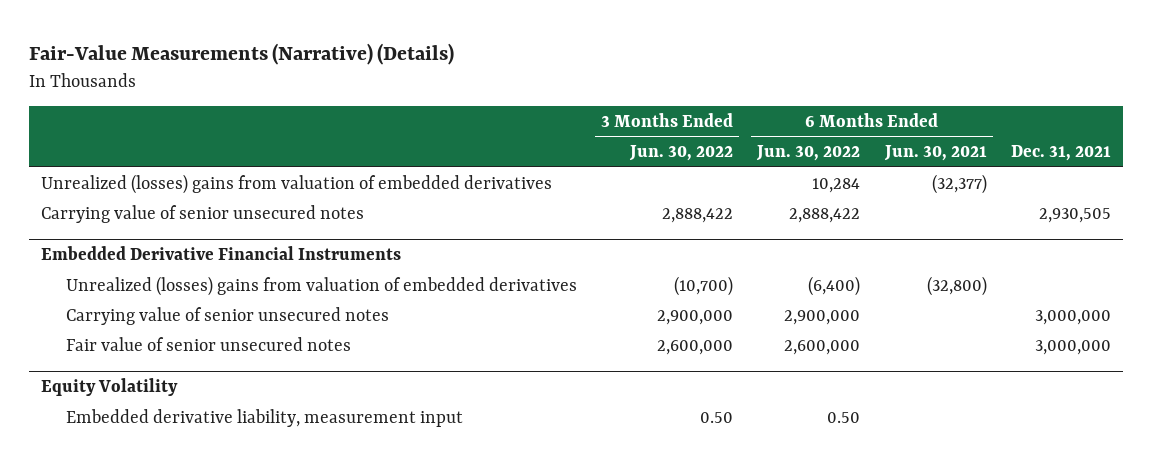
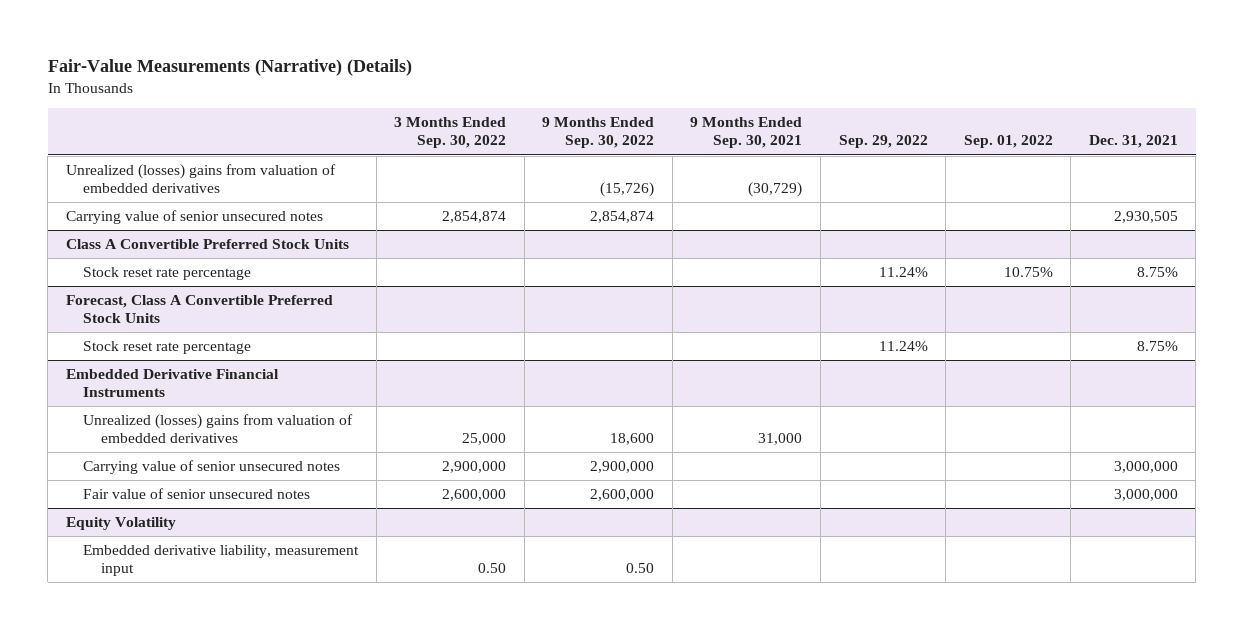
- | 3 Months Ended Jun. 30, 2022 | 6 Months Ended Jun. 30, 2022 | 6 Months Ended Jun. 30, 2021 | Dec. 31, 2021
+ | 3 Months Ended Sep. 30, 2022 | 9 Months Ended Sep. 30, 2022 | 9 Months Ended Sep. 30, 2021 | Sep. 29, 2022 | Sep. 01, 2022 | Dec. 31, 2021
+ Class A Convertible Preferred Stock Units
+ Stock reset rate percentage | | | | 11.24% | 10.75% | 8.75%
+ Forecast, Class A Convertible Preferred Stock Units
+ Stock reset rate percentage | | | | 11.24% | | 8.75%

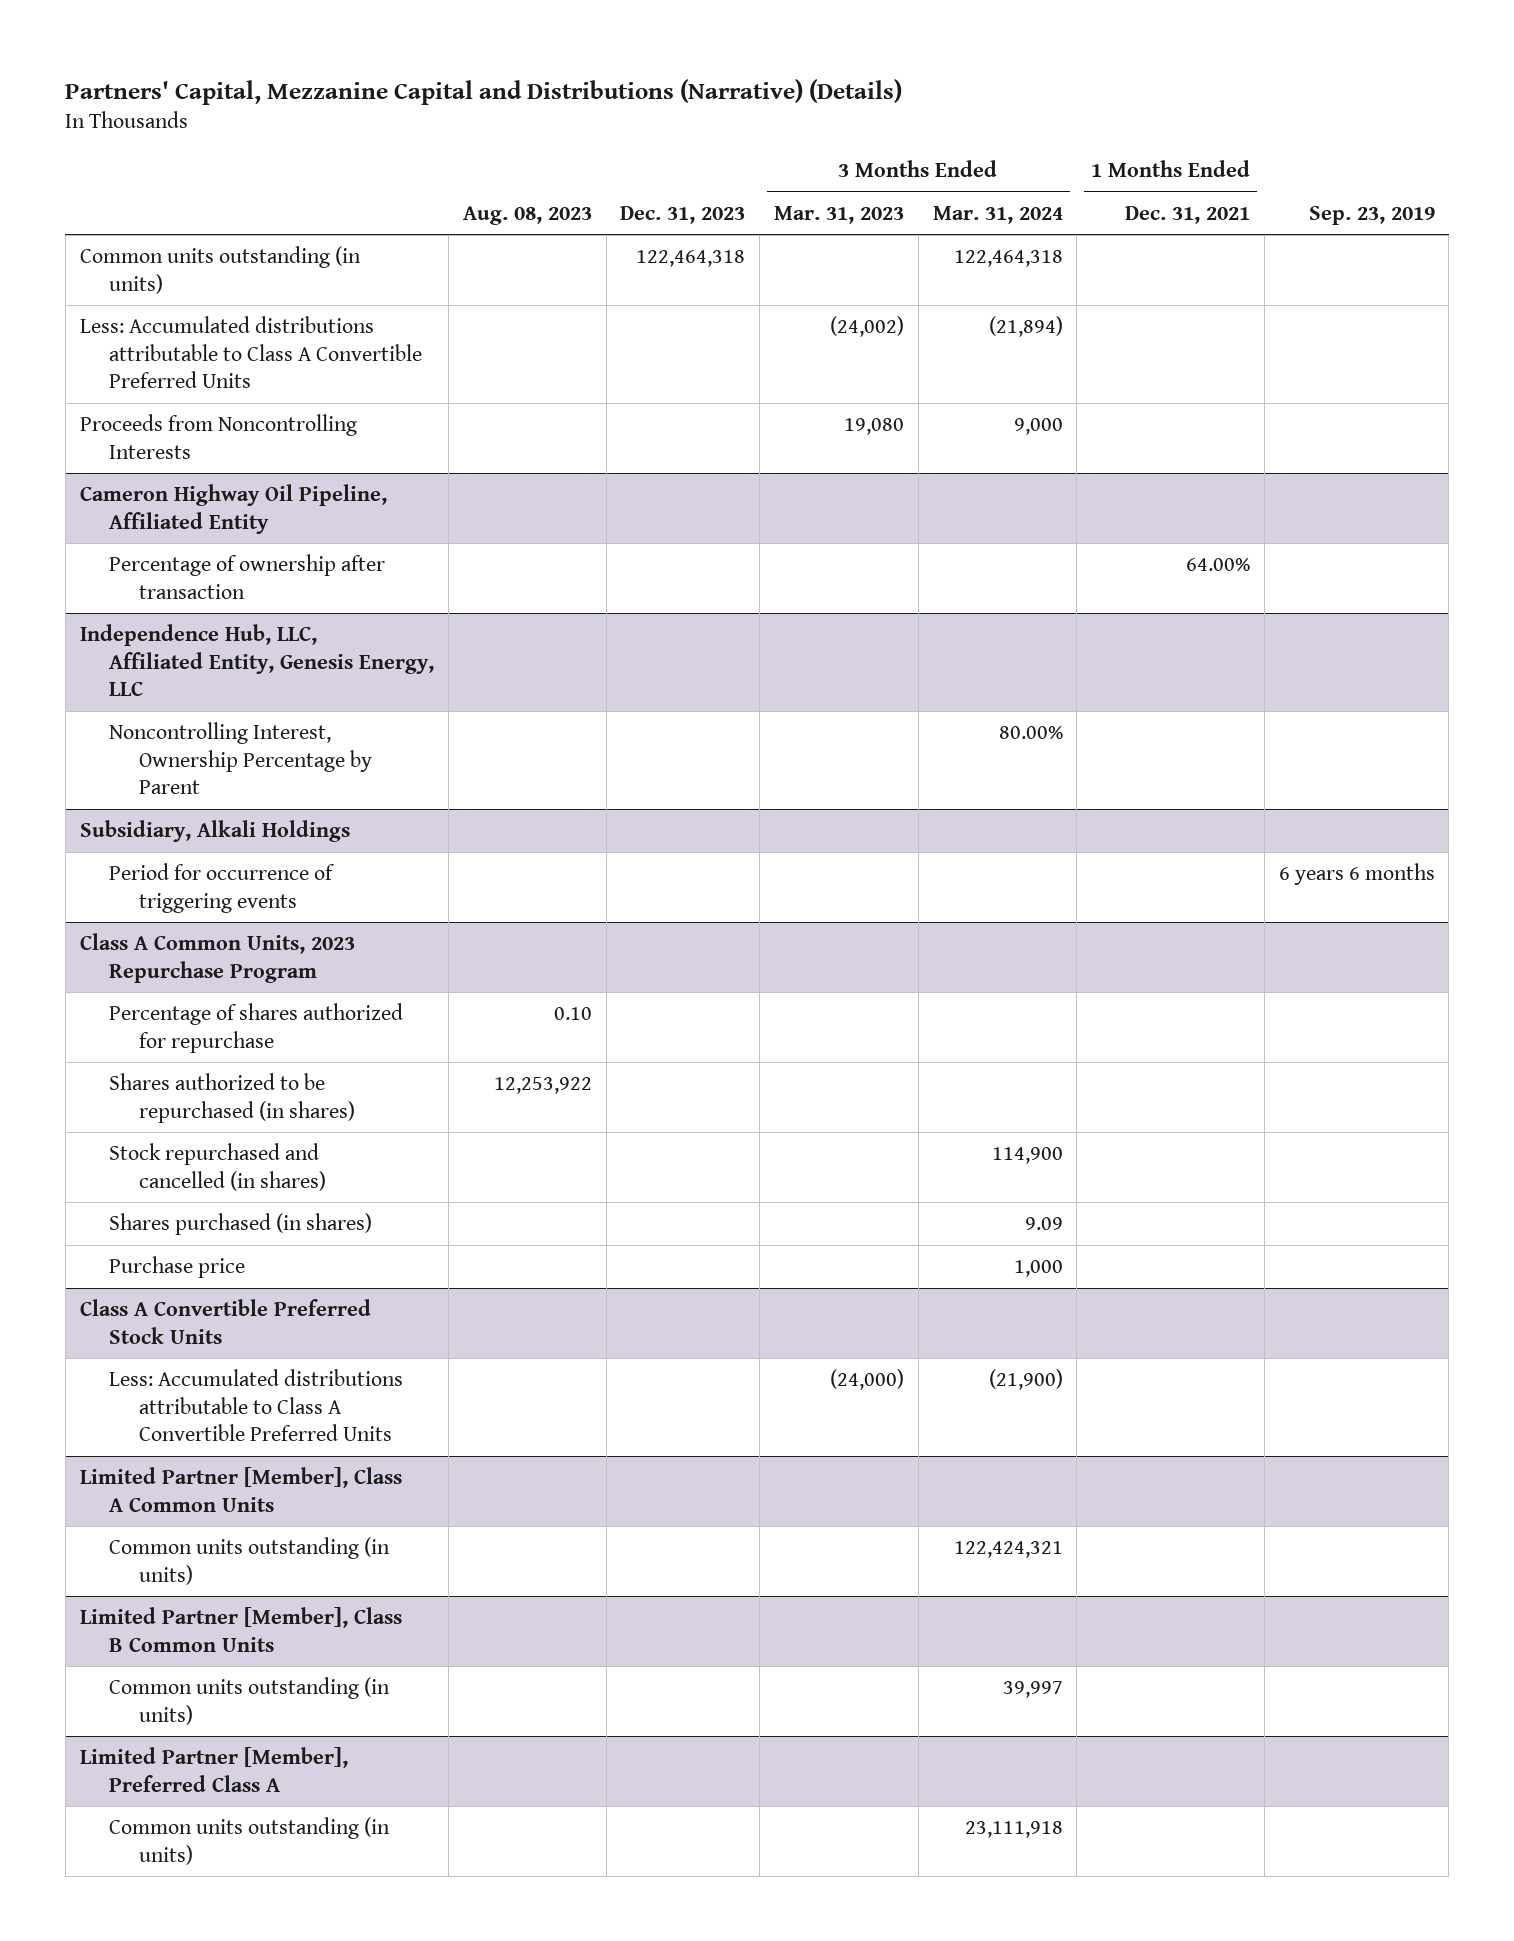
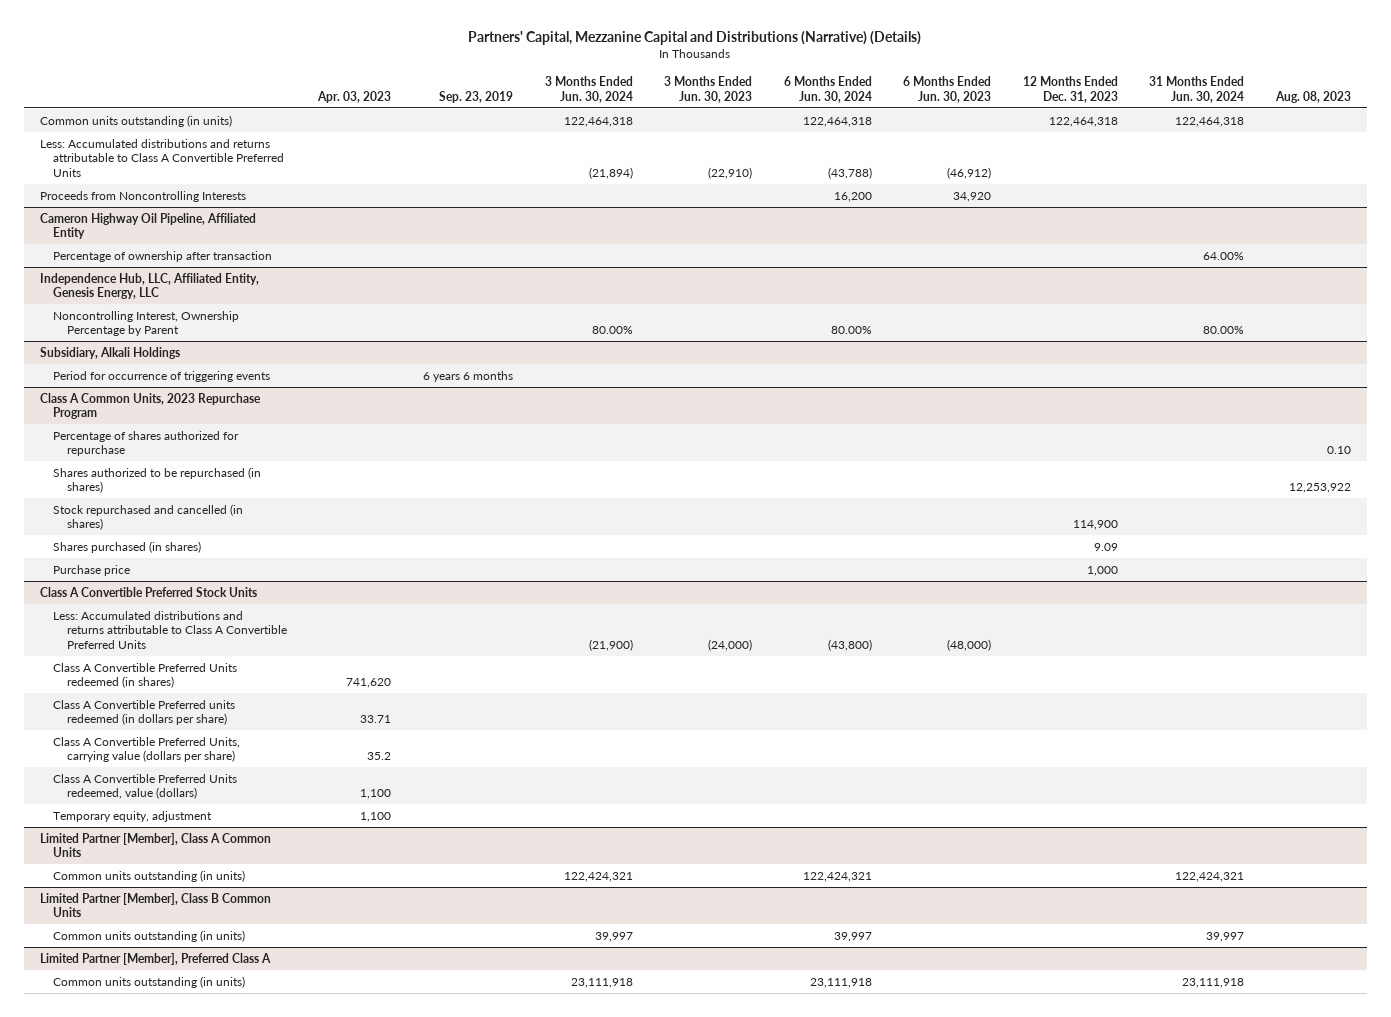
- | Aug. 08, 2023 | Dec. 31, 2023 | 3 Months Ended Mar. 31, 2023 | 3 Months Ended Mar. 31, 2024 | 1 Months Ended Dec. 31, 2021 | Sep. 23, 2019
+ | Apr. 03, 2023 | Sep. 23, 2019 | 3 Months Ended Jun. 30, 2024 | 3 Months Ended Jun. 30, 2023 | 6 Months Ended Jun. 30, 2024 | 6 Months Ended Jun. 30, 2023 | 12 Months Ended Dec. 31, 2023 | 31 Months Ended Jun. 30, 2024 | Aug. 08, 2023
- Less: Accumulated distributions attributable to Class A Convertible Preferred Units | | | (24,002) | (21,894) | |
+ Less: Accumulated distributions and returns attributable to Class A Convertible Preferred Units | | | (21,894) | (22,910) | (43,788) | (46,912) | | |
@ Class A Convertible Preferred Stock Units
- Less: Accumulated distributions attributable to Class A Convertible Preferred Units | | | (24,000) | (21,900) | |
+ Less: Accumulated distributions and returns attributable to Class A Convertible Preferred Units | | | (21,900) | (24,000) | (43,800) | (48,000) | | |
+ Class A Convertible Preferred Units redeemed (in shares) | 741,620 | | | | | | | |
+ Class A Convertible Preferred units redeemed (in dollars per share) | 33.71 | | | | | | | |
+ Class A Convertible Preferred Units, carrying value (dollars per share) | 35.2 | | | | | | | |
+ Class A Convertible Preferred Units redeemed, value (dollars) | 1,100 | | | | | | | |
+ Temporary equity, adjustment | 1,100 | | | | | | | |

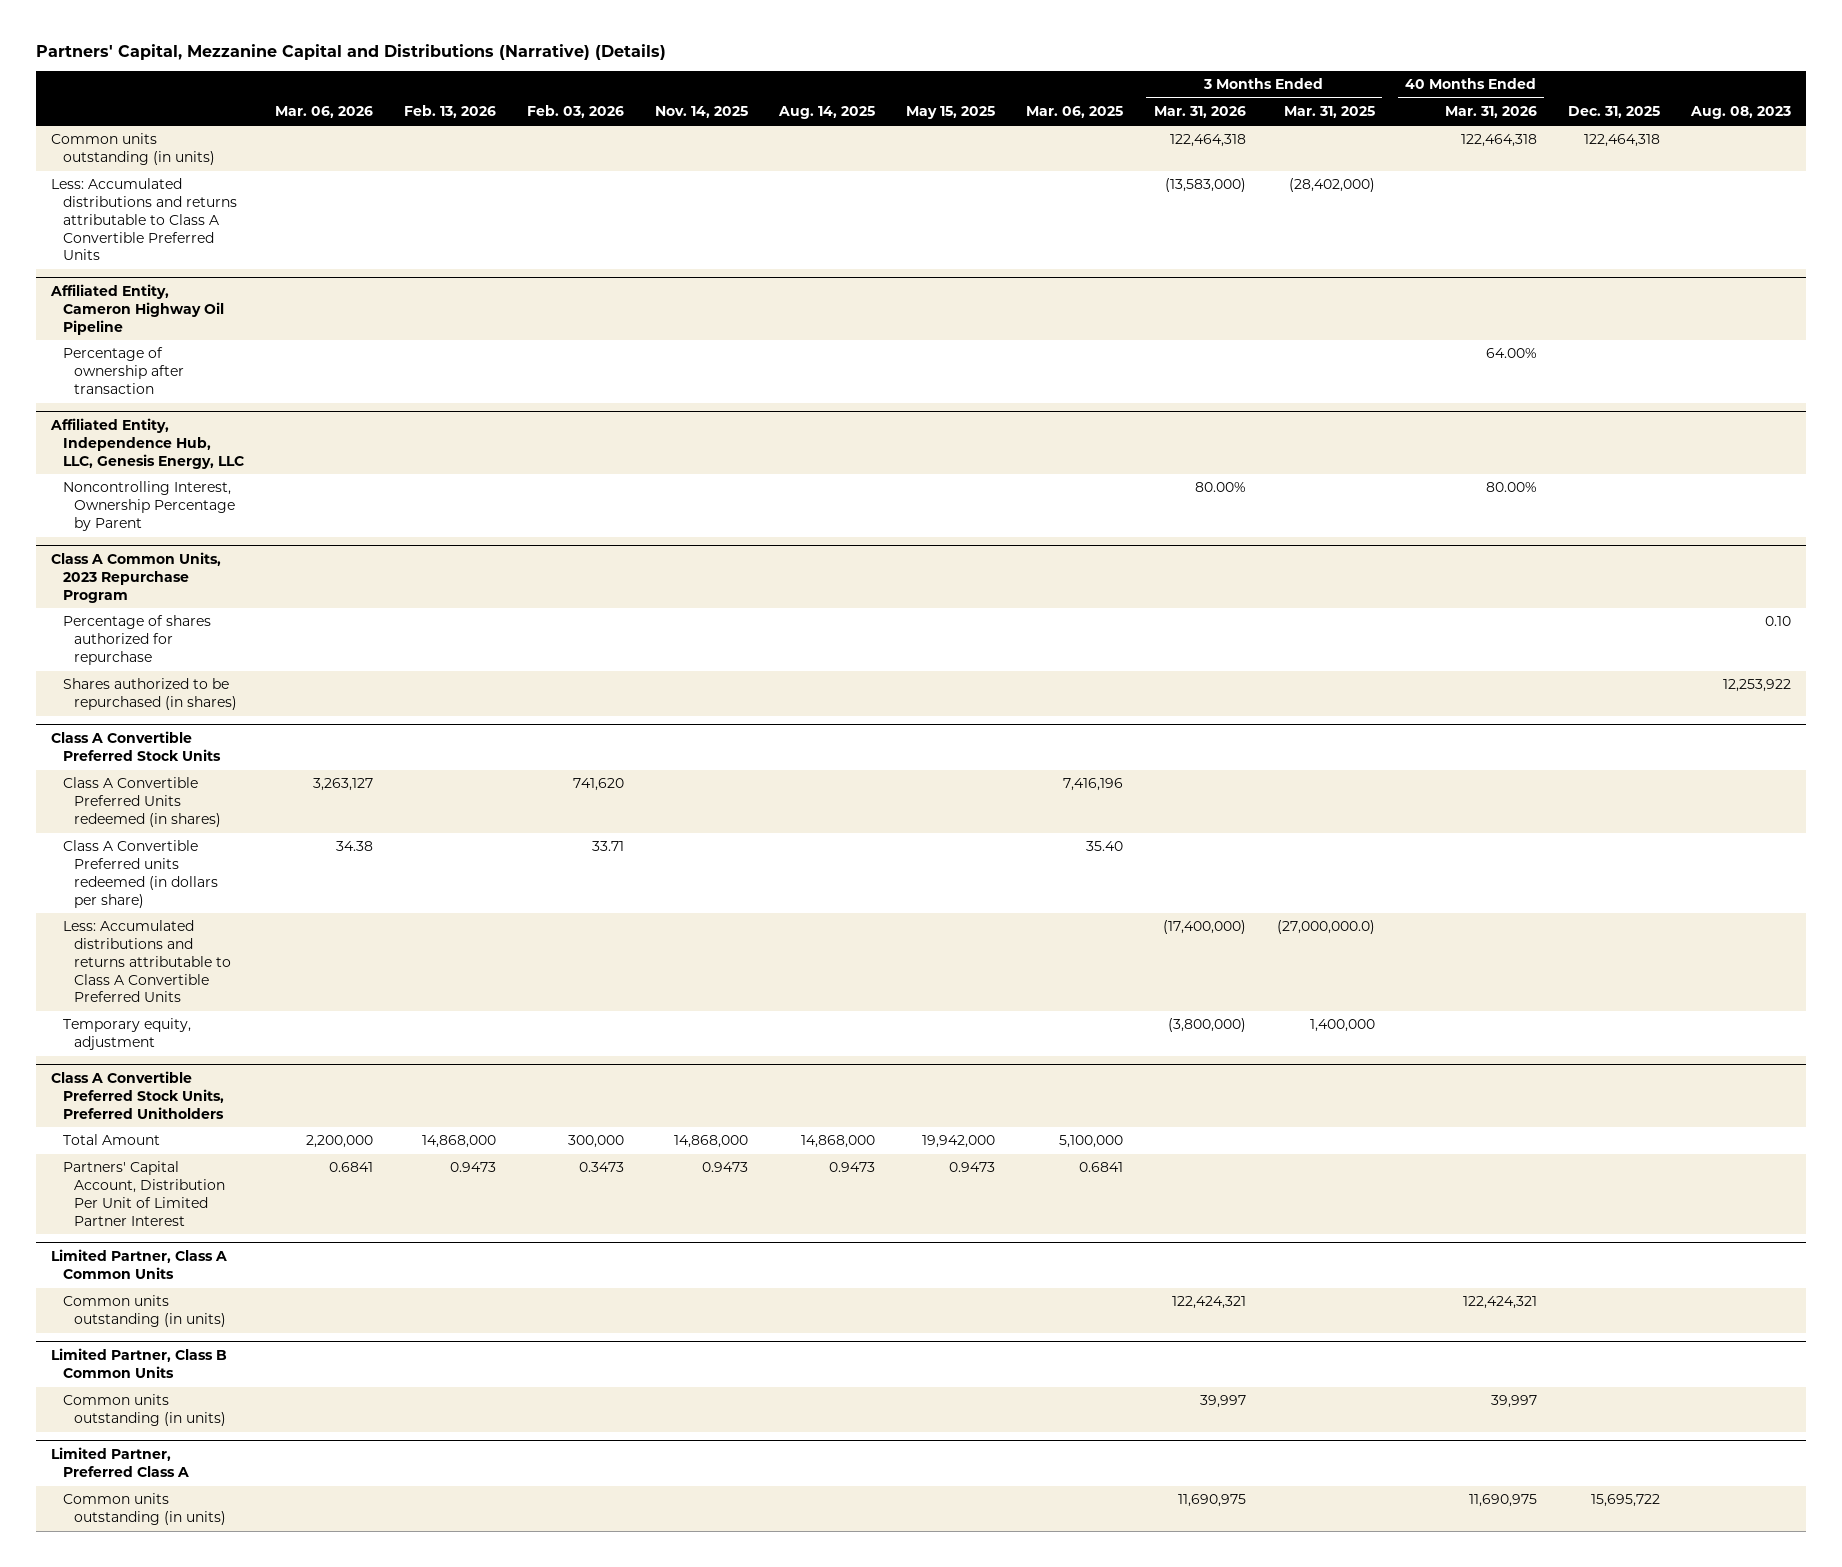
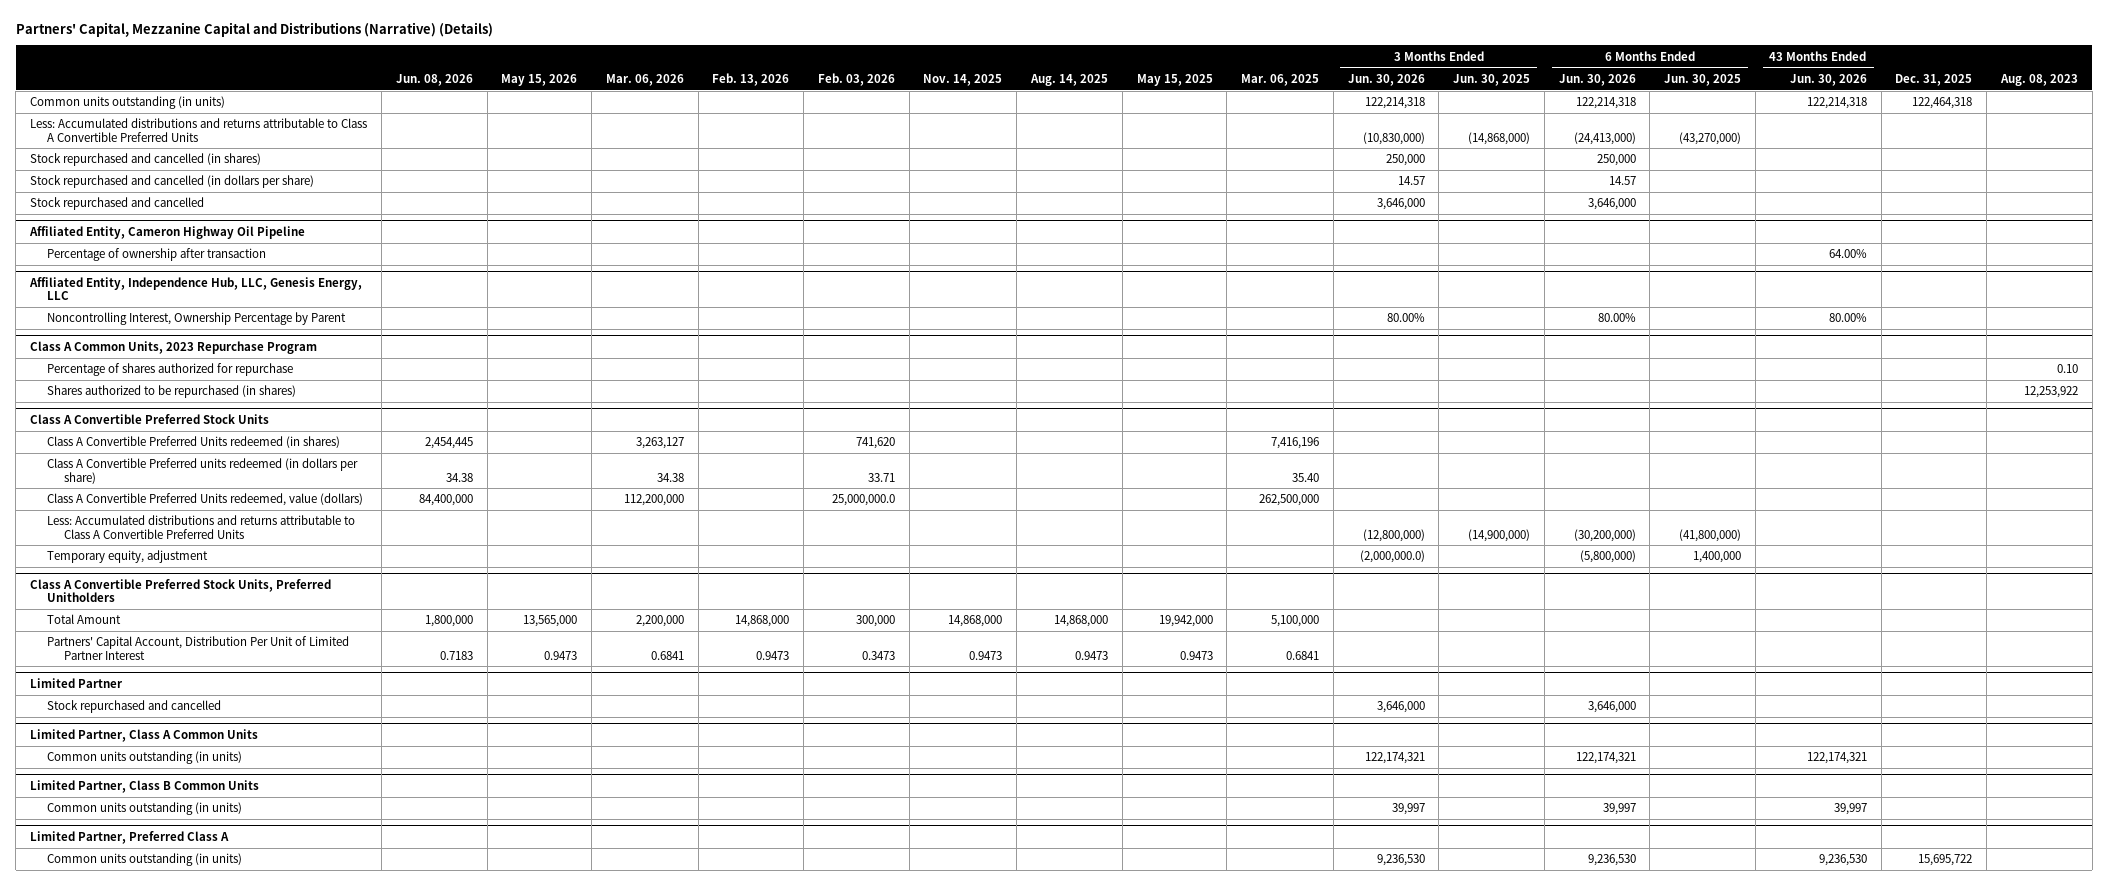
- | Mar. 06, 2026 | Feb. 13, 2026 | Feb. 03, 2026 | Nov. 14, 2025 | Aug. 14, 2025 | May 15, 2025 | Mar. 06, 2025 | 3 Months Ended Mar. 31, 2026 | 3 Months Ended Mar. 31, 2025 | 40 Months Ended Mar. 31, 2026 | Dec. 31, 2025 | Aug. 08, 2023
+ | Jun. 08, 2026 | May 15, 2026 | Mar. 06, 2026 | Feb. 13, 2026 | Feb. 03, 2026 | Nov. 14, 2025 | Aug. 14, 2025 | May 15, 2025 | Mar. 06, 2025 | 3 Months Ended Jun. 30, 2026 | 3 Months Ended Jun. 30, 2025 | 6 Months Ended Jun. 30, 2026 | 6 Months Ended Jun. 30, 2025 | 43 Months Ended Jun. 30, 2026 | Dec. 31, 2025 | Aug. 08, 2023
+ Stock repurchased and cancelled (in shares) | | | | | | | | | | 250,000 | | 250,000 | | | |
+ Stock repurchased and cancelled (in dollars per share) | | | | | | | | | | 14.57 | | 14.57 | | | |
+ Stock repurchased and cancelled | | | | | | | | | | 3,646,000 | | 3,646,000 | | | |
@ Class A Convertible Preferred Stock Units
+ Class A Convertible Preferred Units redeemed, value (dollars) | 84,400,000 | | 112,200,000 | | 25,000,000.0 | | | | 262,500,000 | | | | | | |
+ Limited Partner
+ Stock repurchased and cancelled | | | | | | | | | | 3,646,000 | | 3,646,000 | | | |

